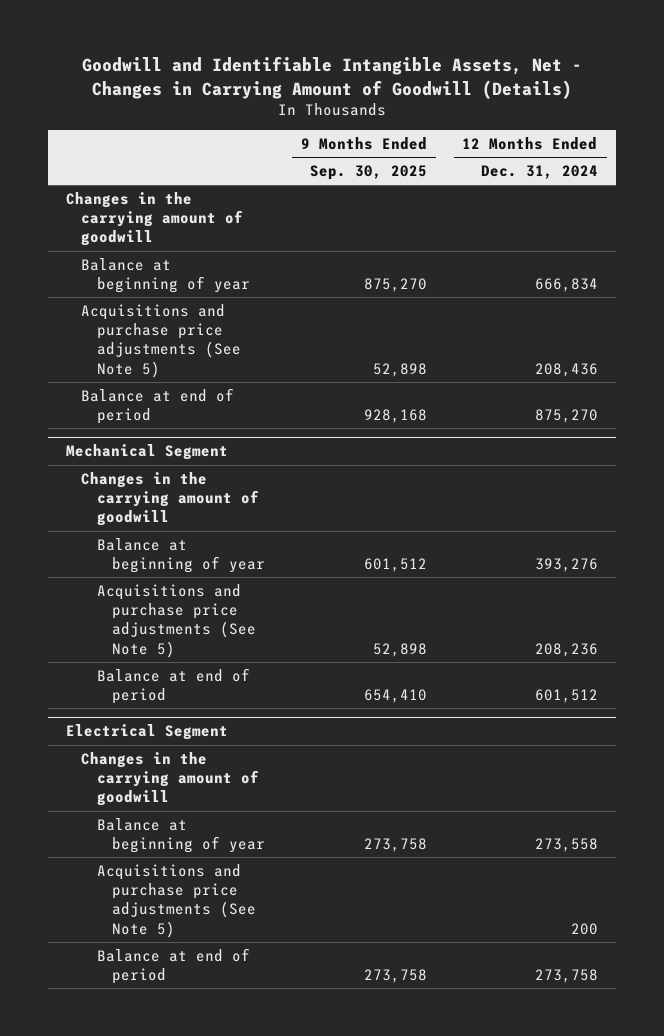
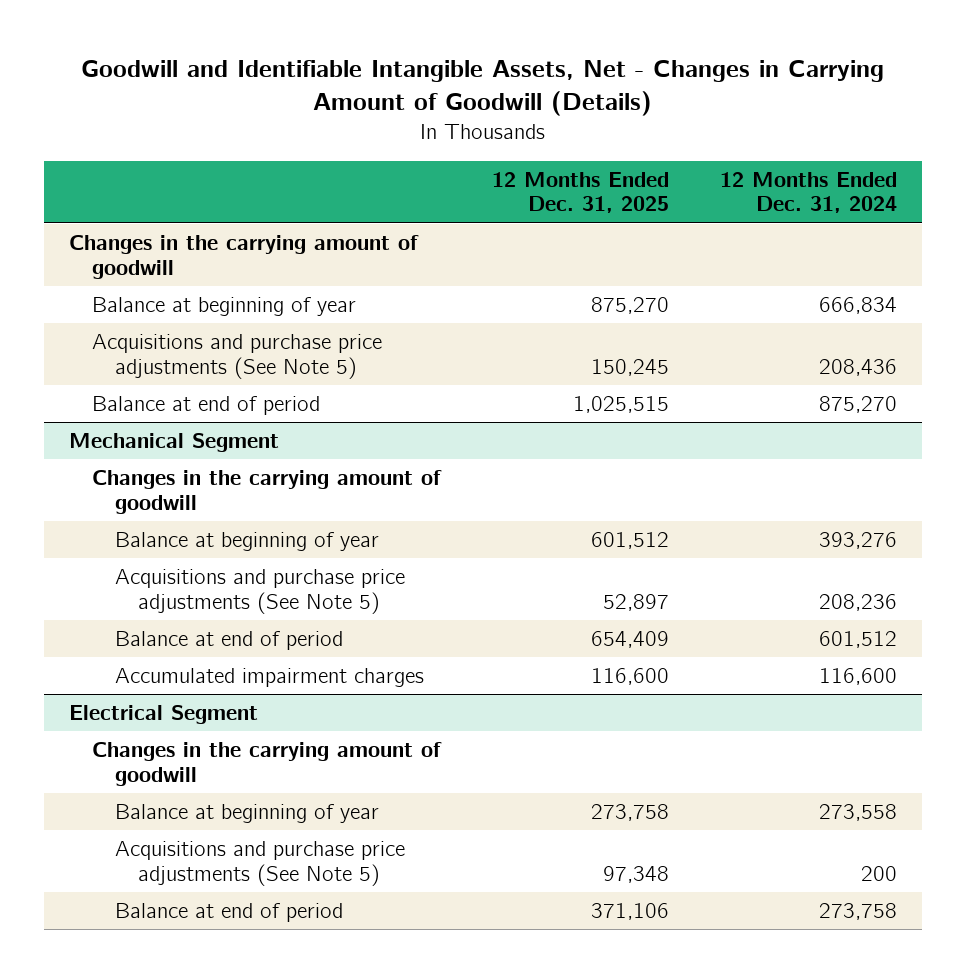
- | 9 Months Ended Sep. 30, 2025 | 12 Months Ended Dec. 31, 2024
+ | 12 Months Ended Dec. 31, 2025 | 12 Months Ended Dec. 31, 2024
@ Mechanical Segment
+ Accumulated impairment charges | 116,600 | 116,600

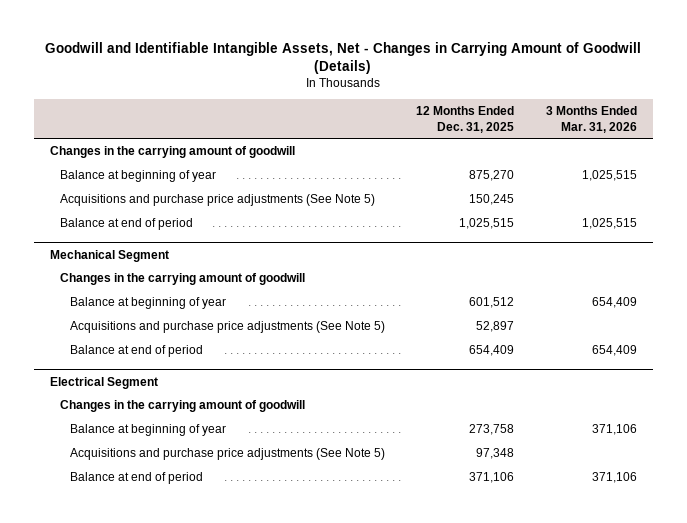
- | 12 Months Ended Dec. 31, 2025 | 12 Months Ended Dec. 31, 2024
+ | 12 Months Ended Dec. 31, 2025 | 3 Months Ended Mar. 31, 2026
@ Mechanical Segment
- Accumulated impairment charges | 116,600 | 116,600

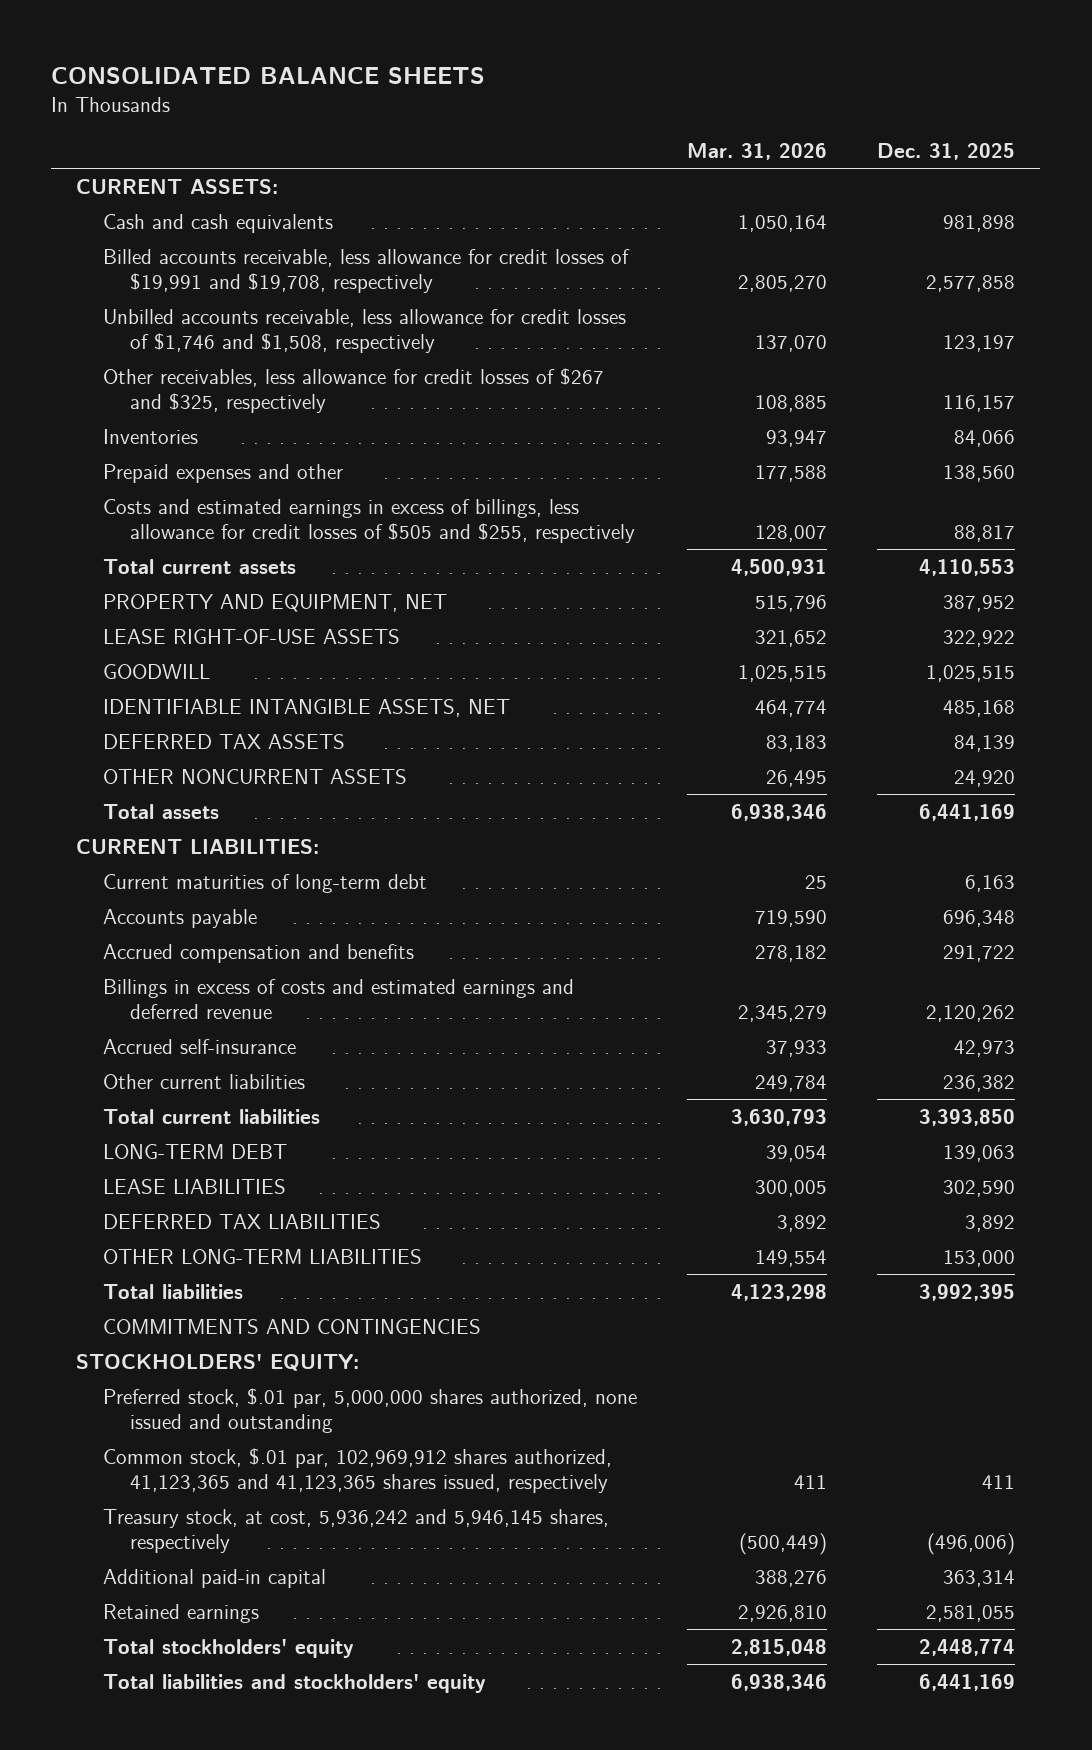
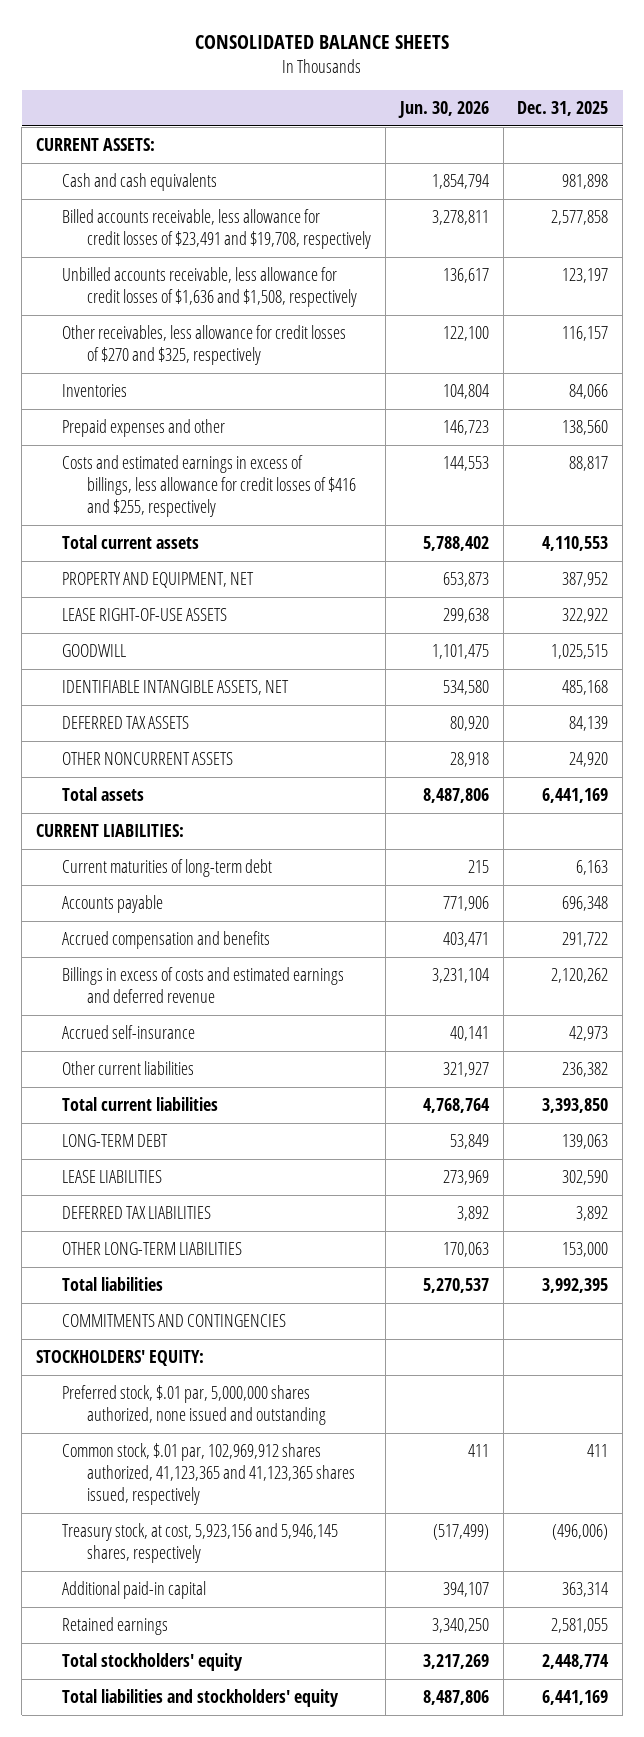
- | Mar. 31, 2026 | Dec. 31, 2025
+ | Jun. 30, 2026 | Dec. 31, 2025
- Billed accounts receivable, less allowance for credit losses of $19,991 and $19,708, respectively | 2,805,270 | 2,577,858
- Unbilled accounts receivable, less allowance for credit losses of $1,746 and $1,508, respectively | 137,070 | 123,197
- Other receivables, less allowance for credit losses of $267 and $325, respectively | 108,885 | 116,157
+ Billed accounts receivable, less allowance for credit losses of $23,491 and $19,708, respectively | 3,278,811 | 2,577,858
+ Unbilled accounts receivable, less allowance for credit losses of $1,636 and $1,508, respectively | 136,617 | 123,197
+ Other receivables, less allowance for credit losses of $270 and $325, respectively | 122,100 | 116,157
- Costs and estimated earnings in excess of billings, less allowance for credit losses of $505 and $255, respectively | 128,007 | 88,817
+ Costs and estimated earnings in excess of billings, less allowance for credit losses of $416 and $255, respectively | 144,553 | 88,817
- Treasury stock, at cost, 5,936,242 and 5,946,145 shares, respectively | (500,449) | (496,006)
+ Treasury stock, at cost, 5,923,156 and 5,946,145 shares, respectively | (517,499) | (496,006)

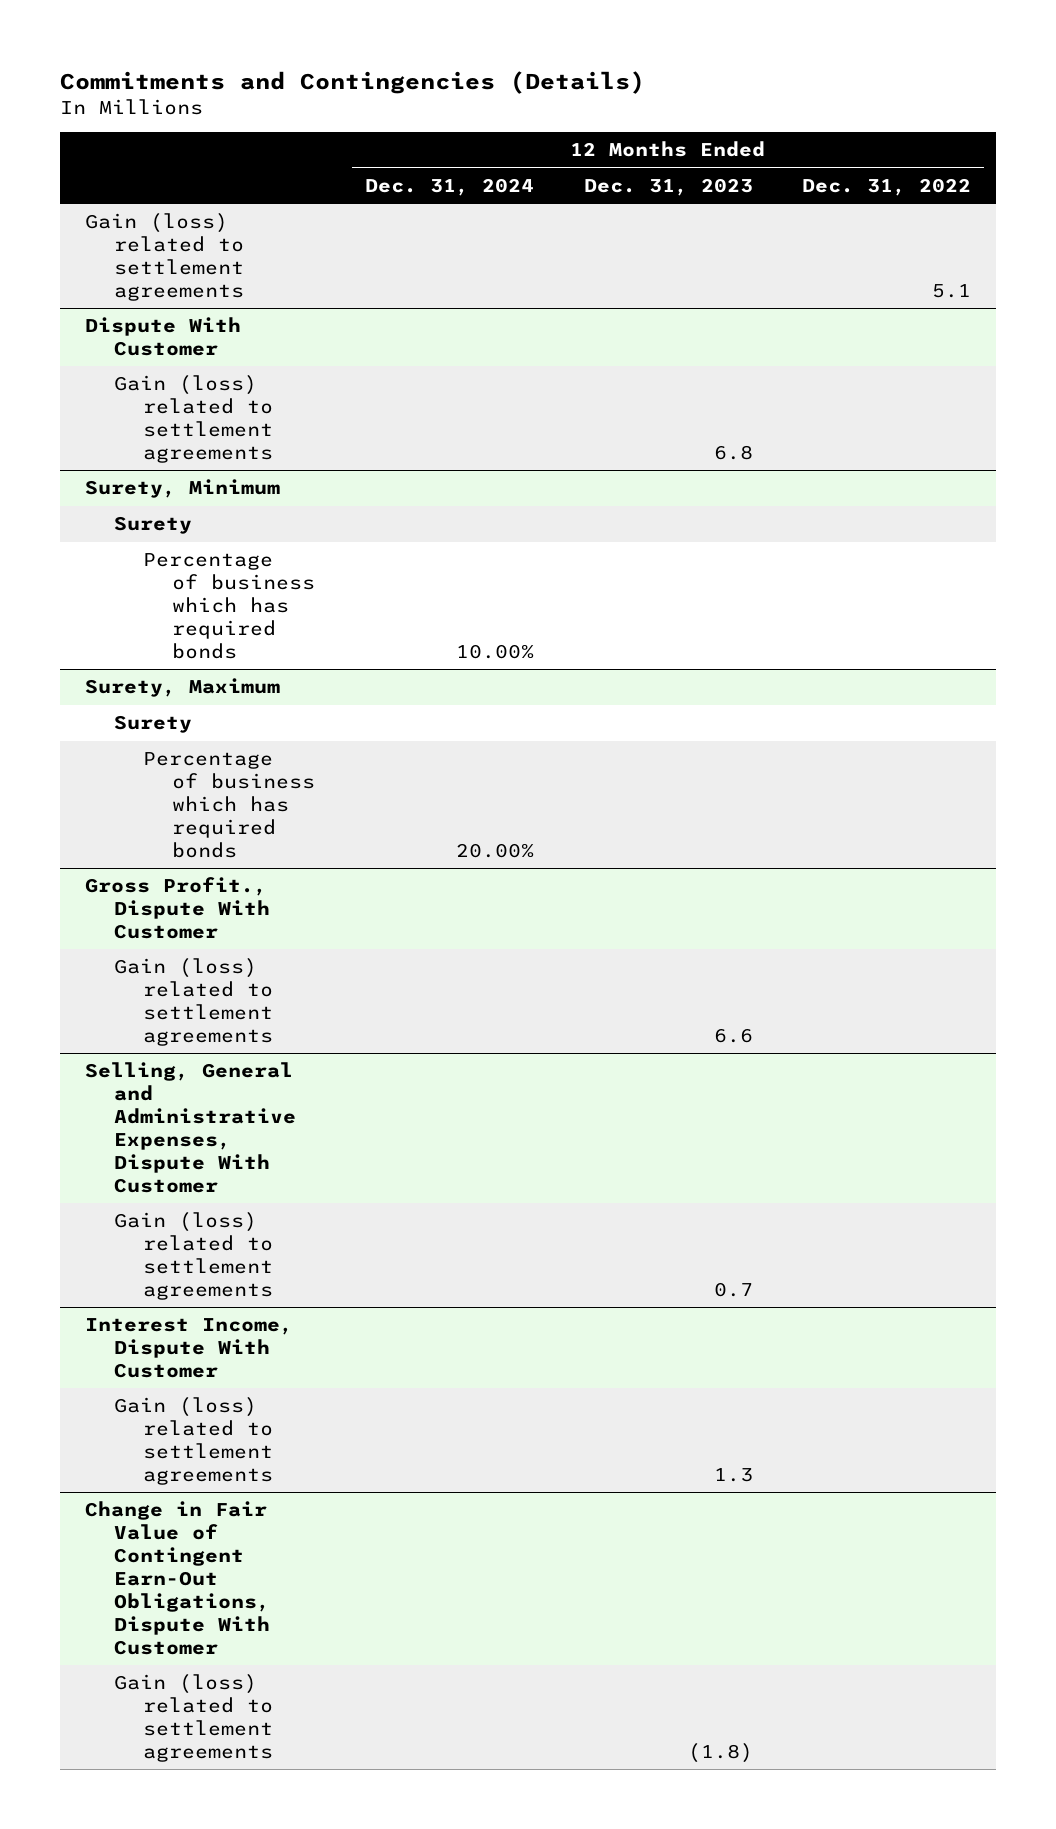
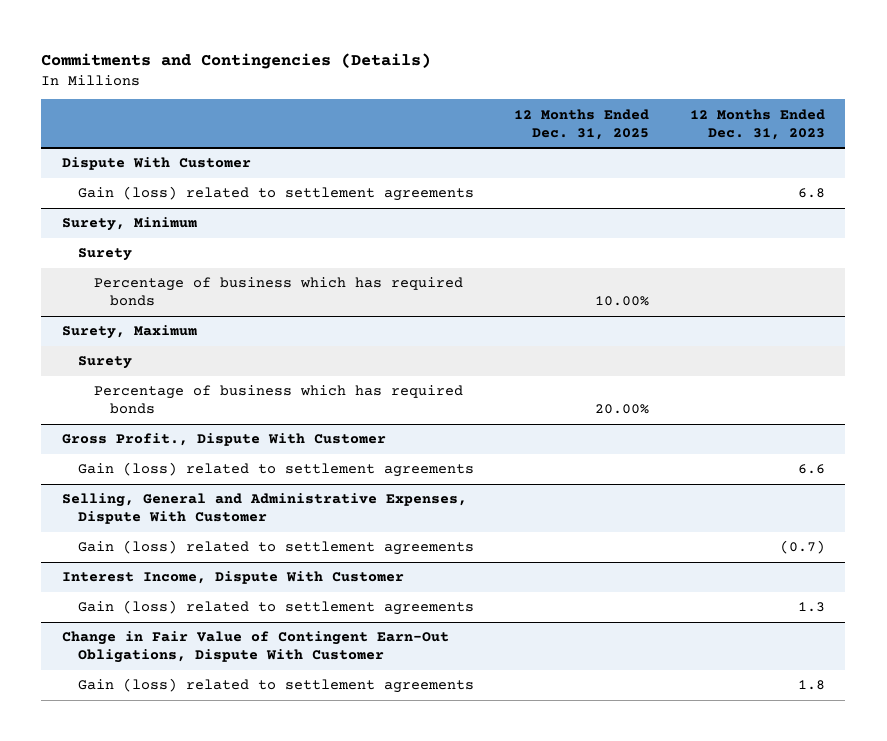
- | 12 Months Ended Dec. 31, 2024 | 12 Months Ended Dec. 31, 2023 | 12 Months Ended Dec. 31, 2022
+ | 12 Months Ended Dec. 31, 2025 | 12 Months Ended Dec. 31, 2023
- Gain (loss) related to settlement agreements | | | 5.1
@ Selling, General and Administrative Expenses, Dispute With Customer
- Gain (loss) related to settlement agreements | | 0.7 |
+ Gain (loss) related to settlement agreements | | (0.7)
@ Change in Fair Value of Contingent Earn-Out Obligations, Dispute With Customer
- Gain (loss) related to settlement agreements | | (1.8) |
+ Gain (loss) related to settlement agreements | | 1.8

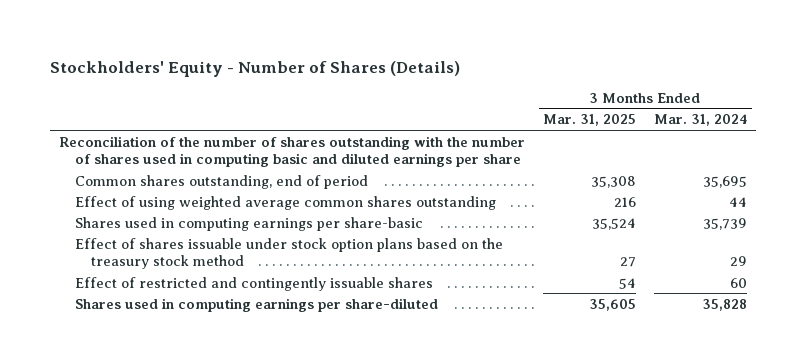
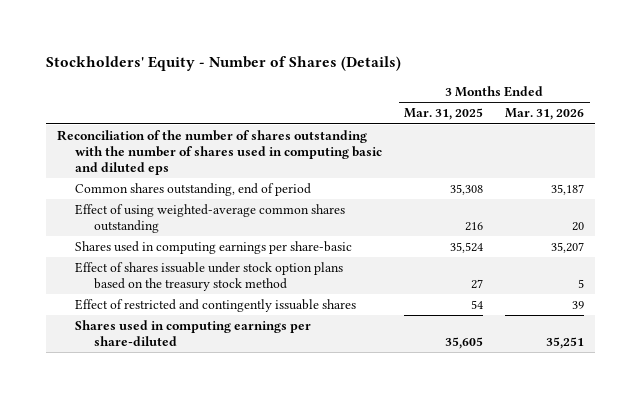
- | 3 Months Ended Mar. 31, 2025 | 3 Months Ended Mar. 31, 2024
+ | 3 Months Ended Mar. 31, 2025 | 3 Months Ended Mar. 31, 2026
- Reconciliation of the number of shares outstanding with the number of shares used in computing basic and diluted earnings per share
+ Reconciliation of the number of shares outstanding with the number of shares used in computing basic and diluted eps
- Effect of using weighted average common shares outstanding | 216 | 44
+ Effect of using weighted-average common shares outstanding | 216 | 20

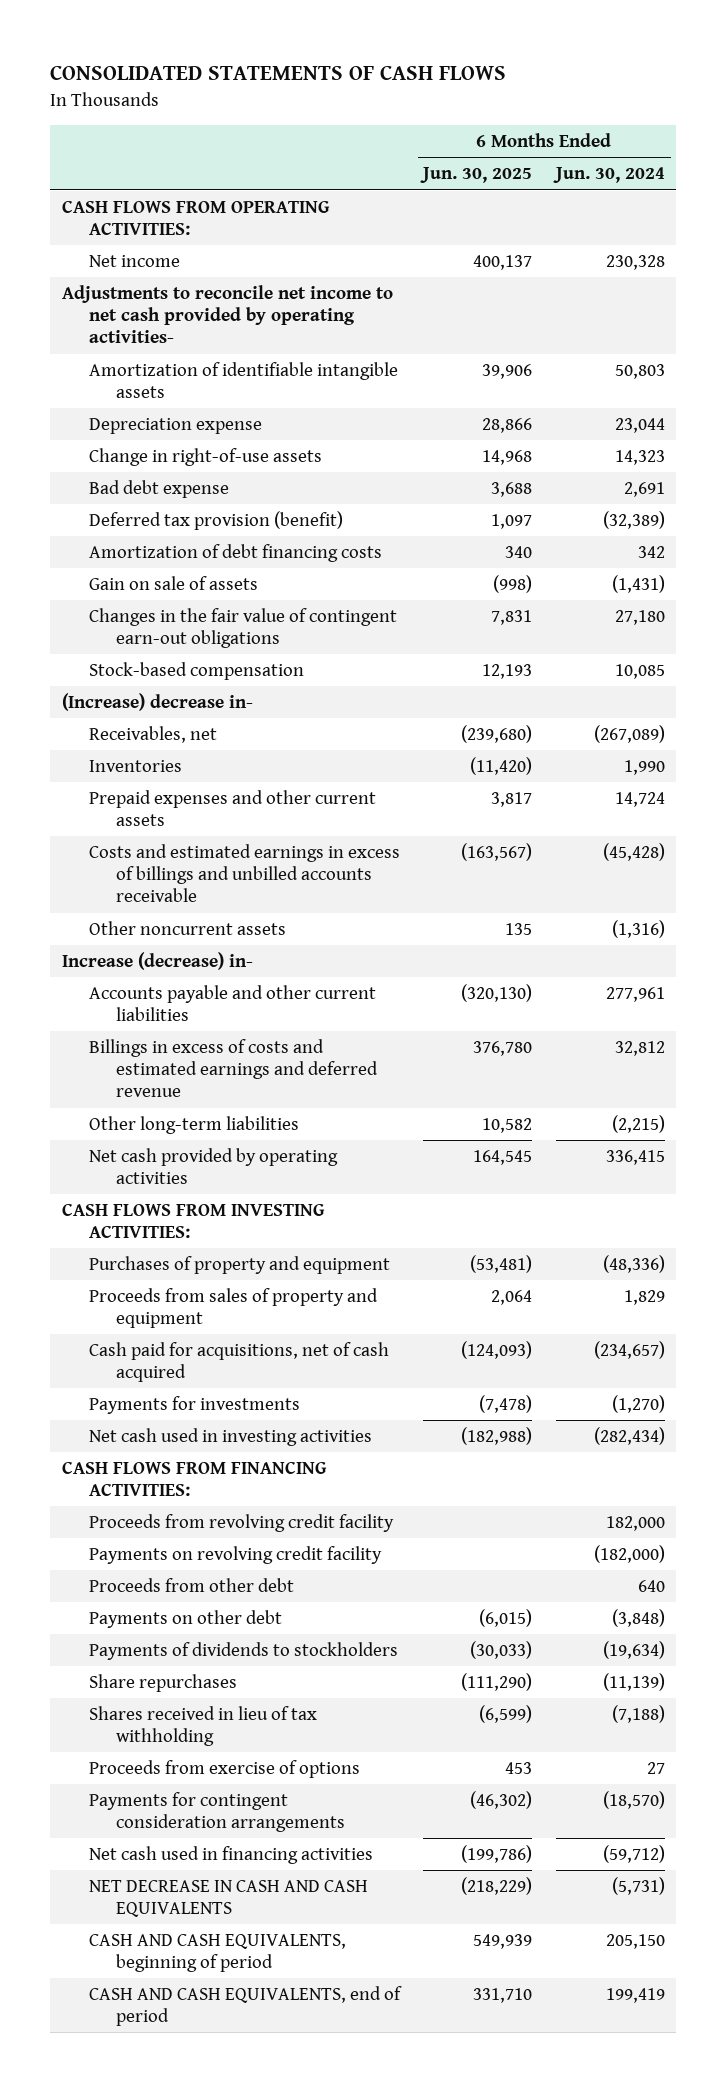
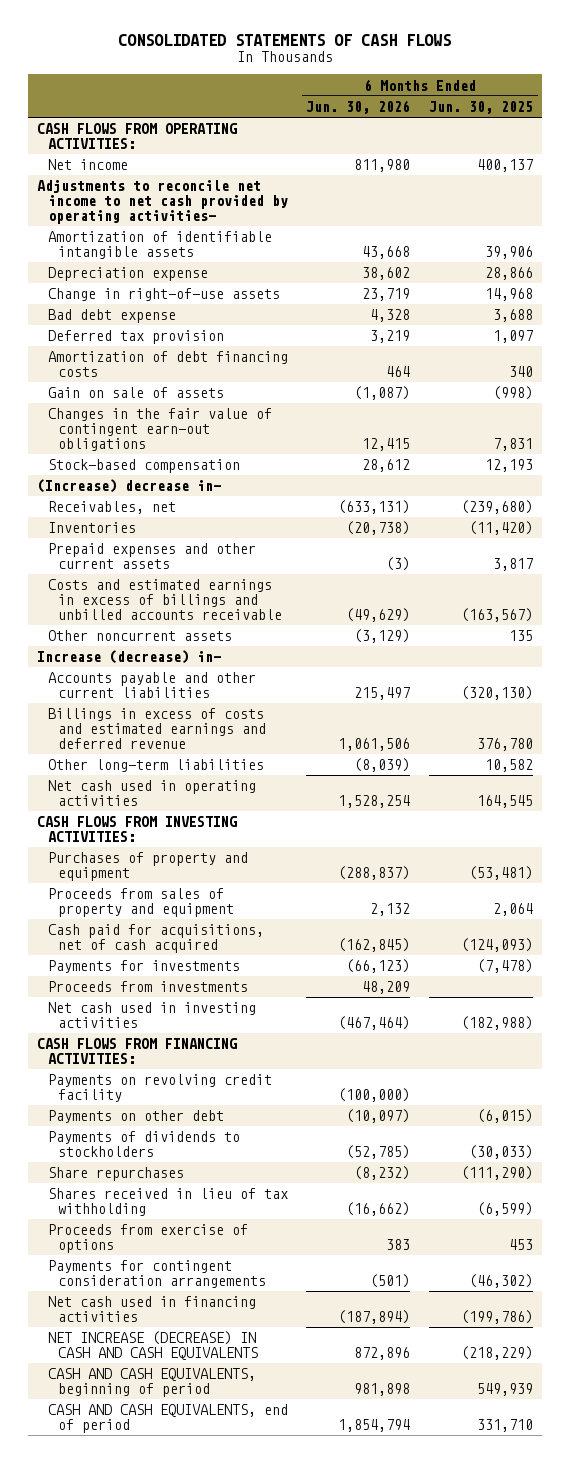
- | 6 Months Ended Jun. 30, 2025 | 6 Months Ended Jun. 30, 2024
+ | 6 Months Ended Jun. 30, 2026 | 6 Months Ended Jun. 30, 2025
- Deferred tax provision (benefit) | 1,097 | (32,389)
+ Deferred tax provision | 3,219 | 1,097
- Net cash provided by operating activities | 164,545 | 336,415
+ Net cash used in operating activities | 1,528,254 | 164,545
+ Proceeds from investments | 48,209 |
- Proceeds from revolving credit facility | | 182,000
- Proceeds from other debt | | 640
- NET DECREASE IN CASH AND CASH EQUIVALENTS | (218,229) | (5,731)
+ NET INCREASE (DECREASE) IN CASH AND CASH EQUIVALENTS | 872,896 | (218,229)

